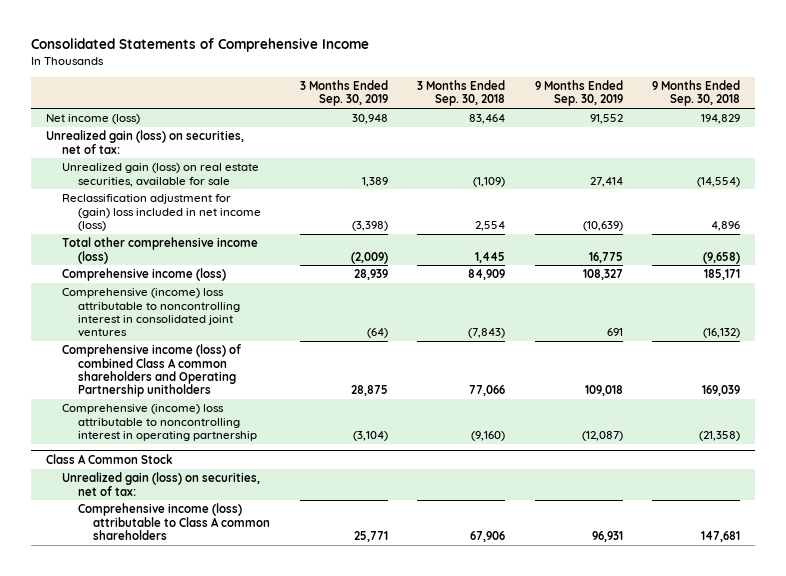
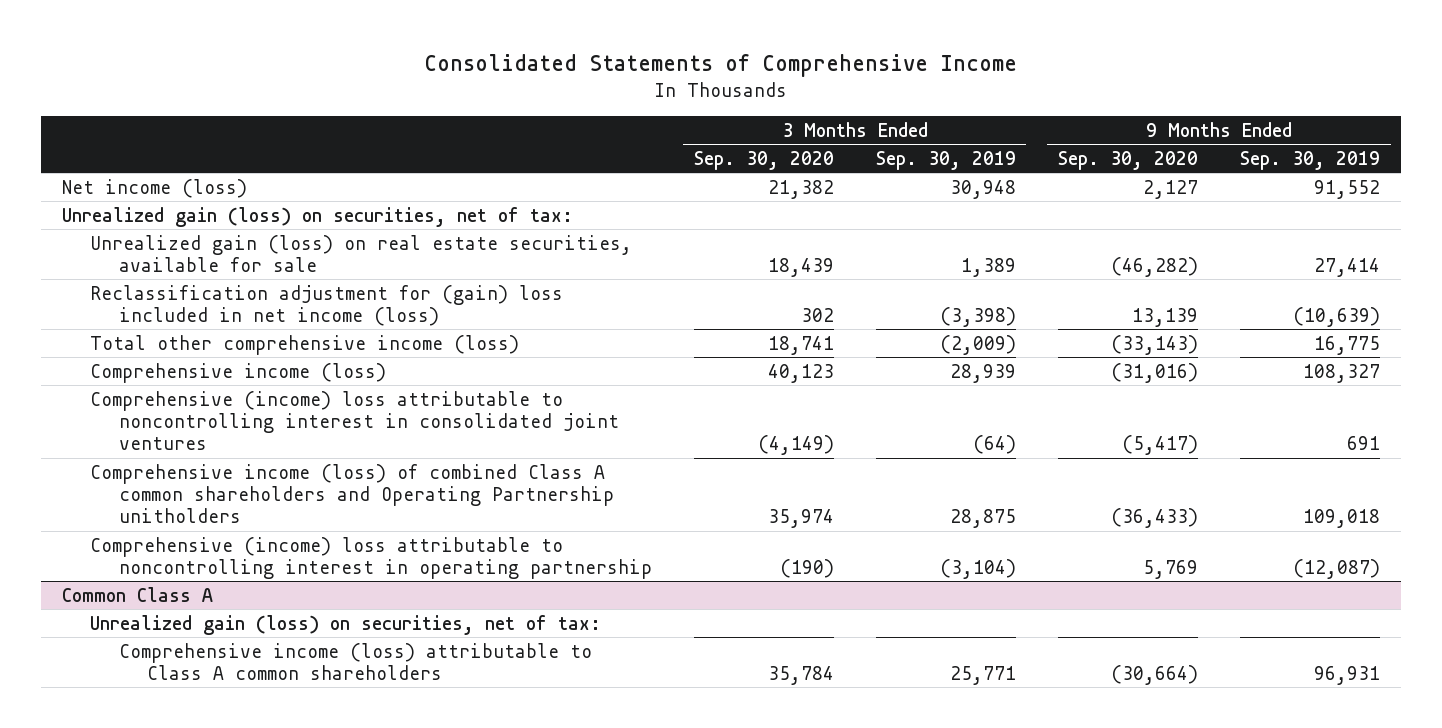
- | 3 Months Ended Sep. 30, 2019 | 3 Months Ended Sep. 30, 2018 | 9 Months Ended Sep. 30, 2019 | 9 Months Ended Sep. 30, 2018
+ | 3 Months Ended Sep. 30, 2020 | 3 Months Ended Sep. 30, 2019 | 9 Months Ended Sep. 30, 2020 | 9 Months Ended Sep. 30, 2019
- Class A Common Stock
+ Common Class A

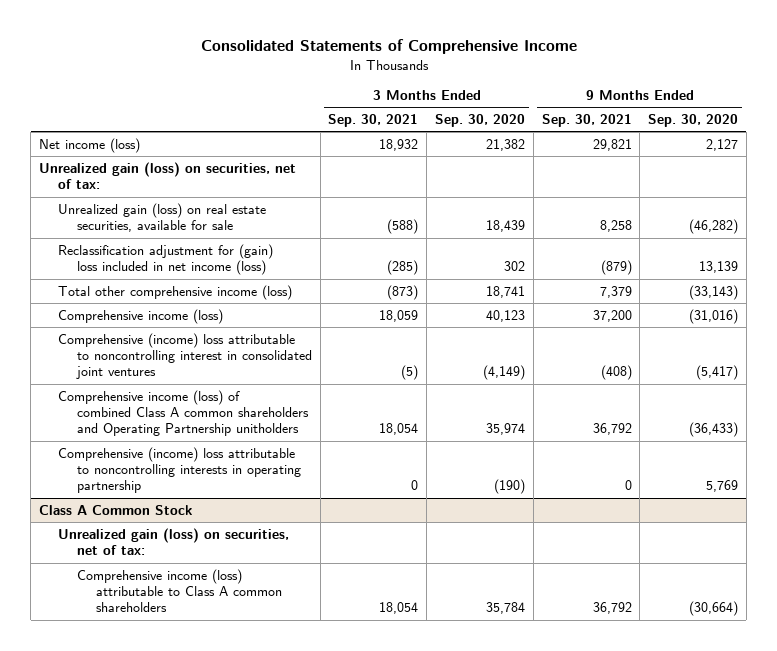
- | 3 Months Ended Sep. 30, 2020 | 3 Months Ended Sep. 30, 2019 | 9 Months Ended Sep. 30, 2020 | 9 Months Ended Sep. 30, 2019
+ | 3 Months Ended Sep. 30, 2021 | 3 Months Ended Sep. 30, 2020 | 9 Months Ended Sep. 30, 2021 | 9 Months Ended Sep. 30, 2020
- Comprehensive (income) loss attributable to noncontrolling interest in operating partnership | (190) | (3,104) | 5,769 | (12,087)
- Common Class A
+ Comprehensive (income) loss attributable to noncontrolling interests in operating partnership | 0 | (190) | 0 | 5,769
+ Class A Common Stock

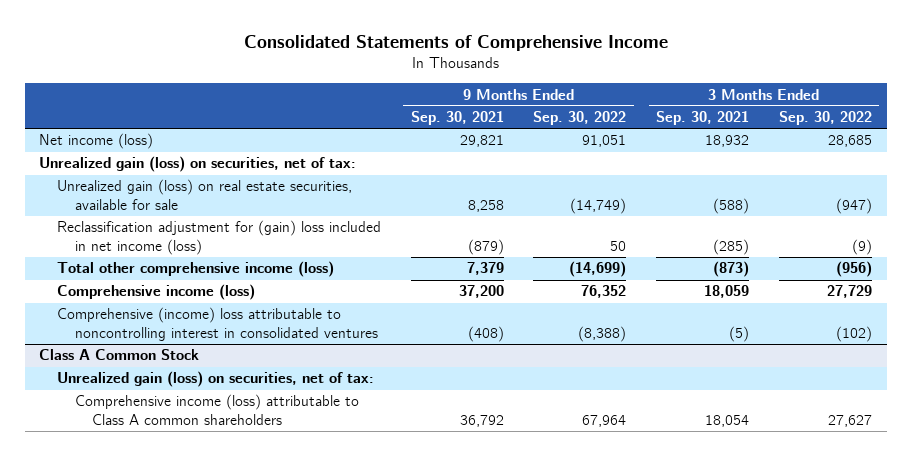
- | 3 Months Ended Sep. 30, 2021 | 3 Months Ended Sep. 30, 2020 | 9 Months Ended Sep. 30, 2021 | 9 Months Ended Sep. 30, 2020
+ | 9 Months Ended Sep. 30, 2021 | 9 Months Ended Sep. 30, 2022 | 3 Months Ended Sep. 30, 2021 | 3 Months Ended Sep. 30, 2022
- Comprehensive (income) loss attributable to noncontrolling interest in consolidated joint ventures | (5) | (4,149) | (408) | (5,417)
- Comprehensive income (loss) of combined Class A common shareholders and Operating Partnership unitholders | 18,054 | 35,974 | 36,792 | (36,433)
- Comprehensive (income) loss attributable to noncontrolling interests in operating partnership | 0 | (190) | 0 | 5,769
+ Comprehensive (income) loss attributable to noncontrolling interest in consolidated ventures | (408) | (8,388) | (5) | (102)

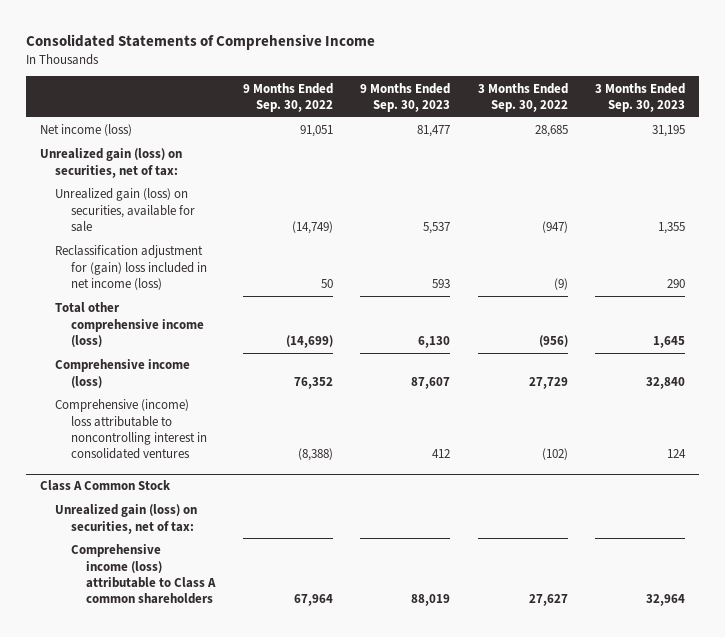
- | 9 Months Ended Sep. 30, 2021 | 9 Months Ended Sep. 30, 2022 | 3 Months Ended Sep. 30, 2021 | 3 Months Ended Sep. 30, 2022
+ | 9 Months Ended Sep. 30, 2022 | 9 Months Ended Sep. 30, 2023 | 3 Months Ended Sep. 30, 2022 | 3 Months Ended Sep. 30, 2023
- Unrealized gain (loss) on real estate securities, available for sale | 8,258 | (14,749) | (588) | (947)
+ Unrealized gain (loss) on securities, available for sale | (14,749) | 5,537 | (947) | 1,355

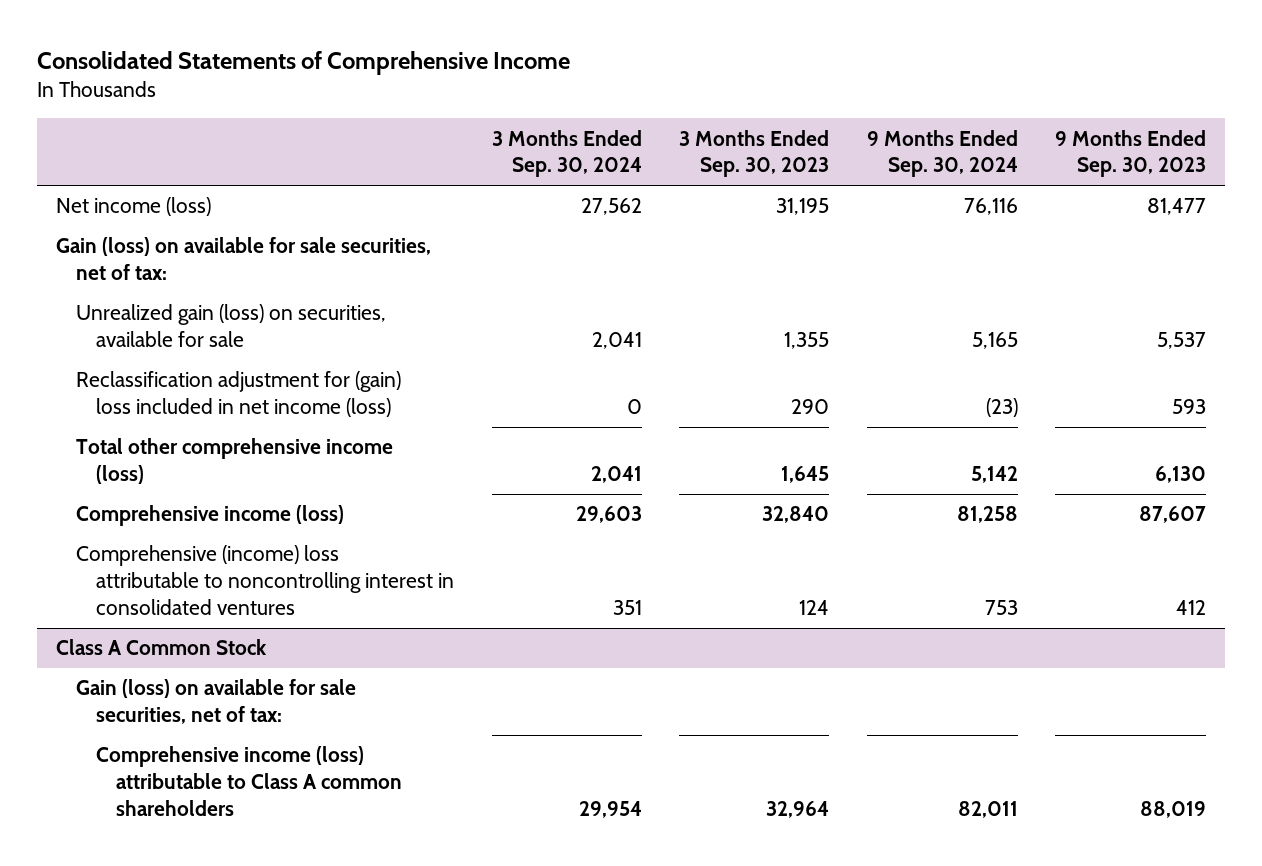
- | 9 Months Ended Sep. 30, 2022 | 9 Months Ended Sep. 30, 2023 | 3 Months Ended Sep. 30, 2022 | 3 Months Ended Sep. 30, 2023
+ | 3 Months Ended Sep. 30, 2024 | 3 Months Ended Sep. 30, 2023 | 9 Months Ended Sep. 30, 2024 | 9 Months Ended Sep. 30, 2023
- Unrealized gain (loss) on securities, net of tax:
+ Gain (loss) on available for sale securities, net of tax:
@ Class A Common Stock
- Unrealized gain (loss) on securities, net of tax:
+ Gain (loss) on available for sale securities, net of tax:

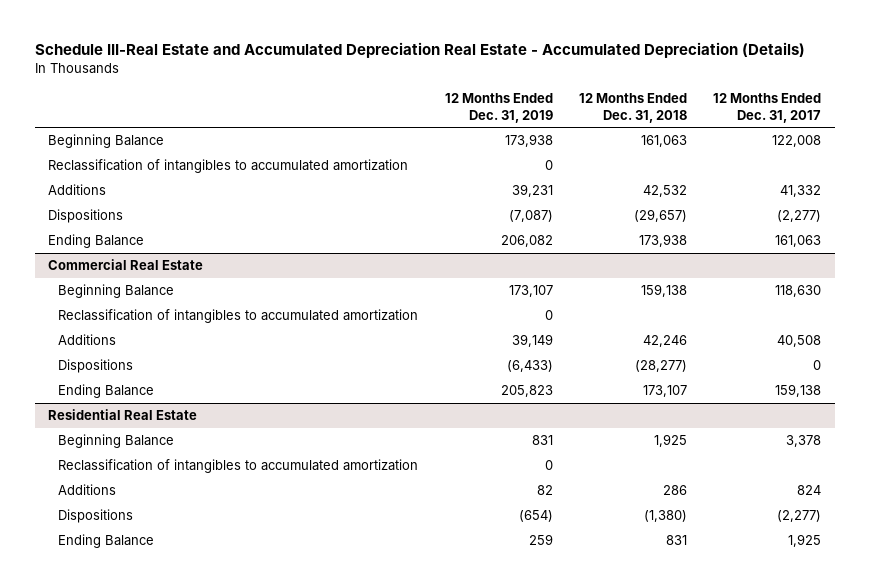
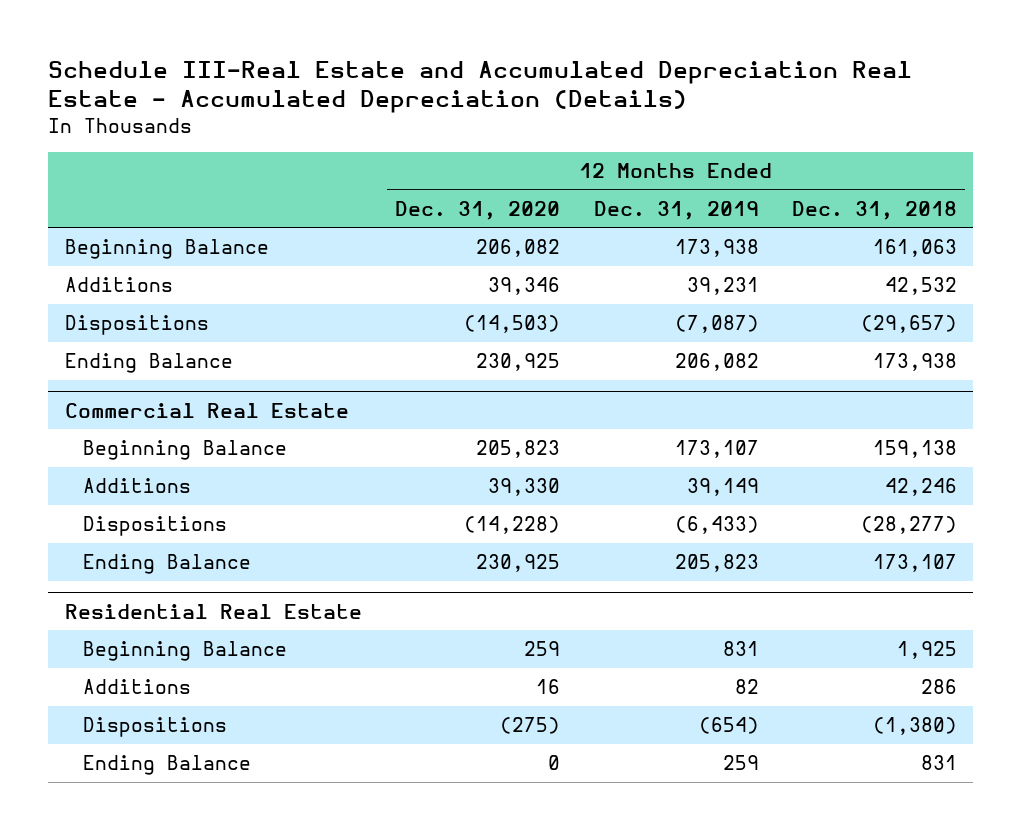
- | 12 Months Ended Dec. 31, 2019 | 12 Months Ended Dec. 31, 2018 | 12 Months Ended Dec. 31, 2017
+ | 12 Months Ended Dec. 31, 2020 | 12 Months Ended Dec. 31, 2019 | 12 Months Ended Dec. 31, 2018
- Reclassification of intangibles to accumulated amortization | 0 | |
@ Commercial Real Estate
- Reclassification of intangibles to accumulated amortization | 0 | |
@ Residential Real Estate
- Reclassification of intangibles to accumulated amortization | 0 | |

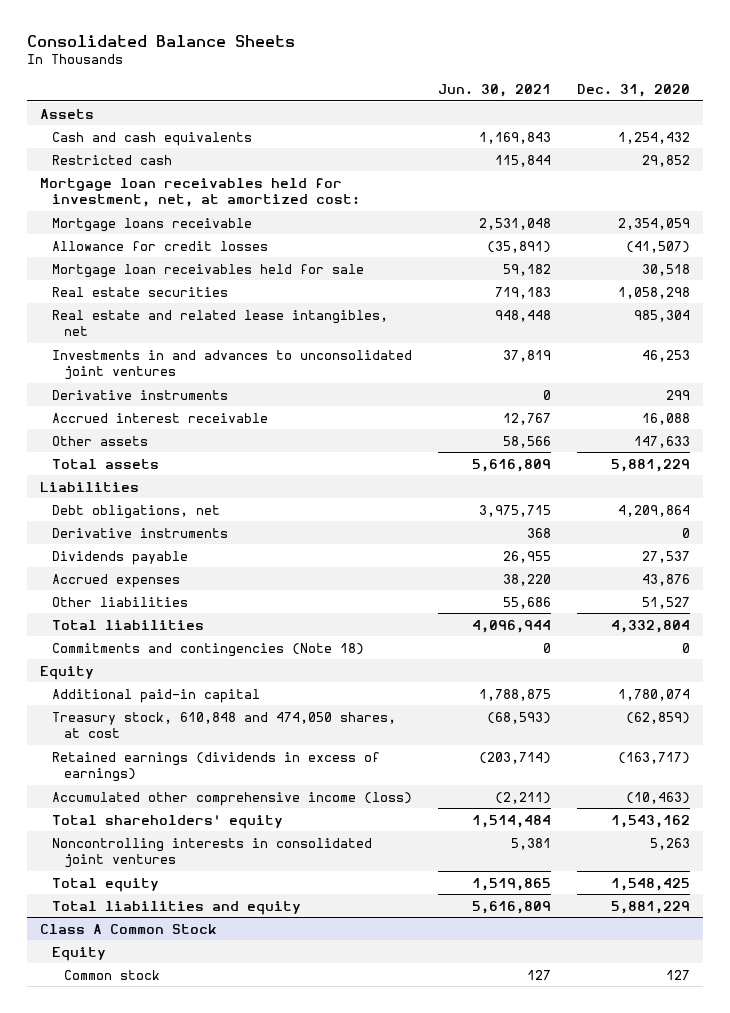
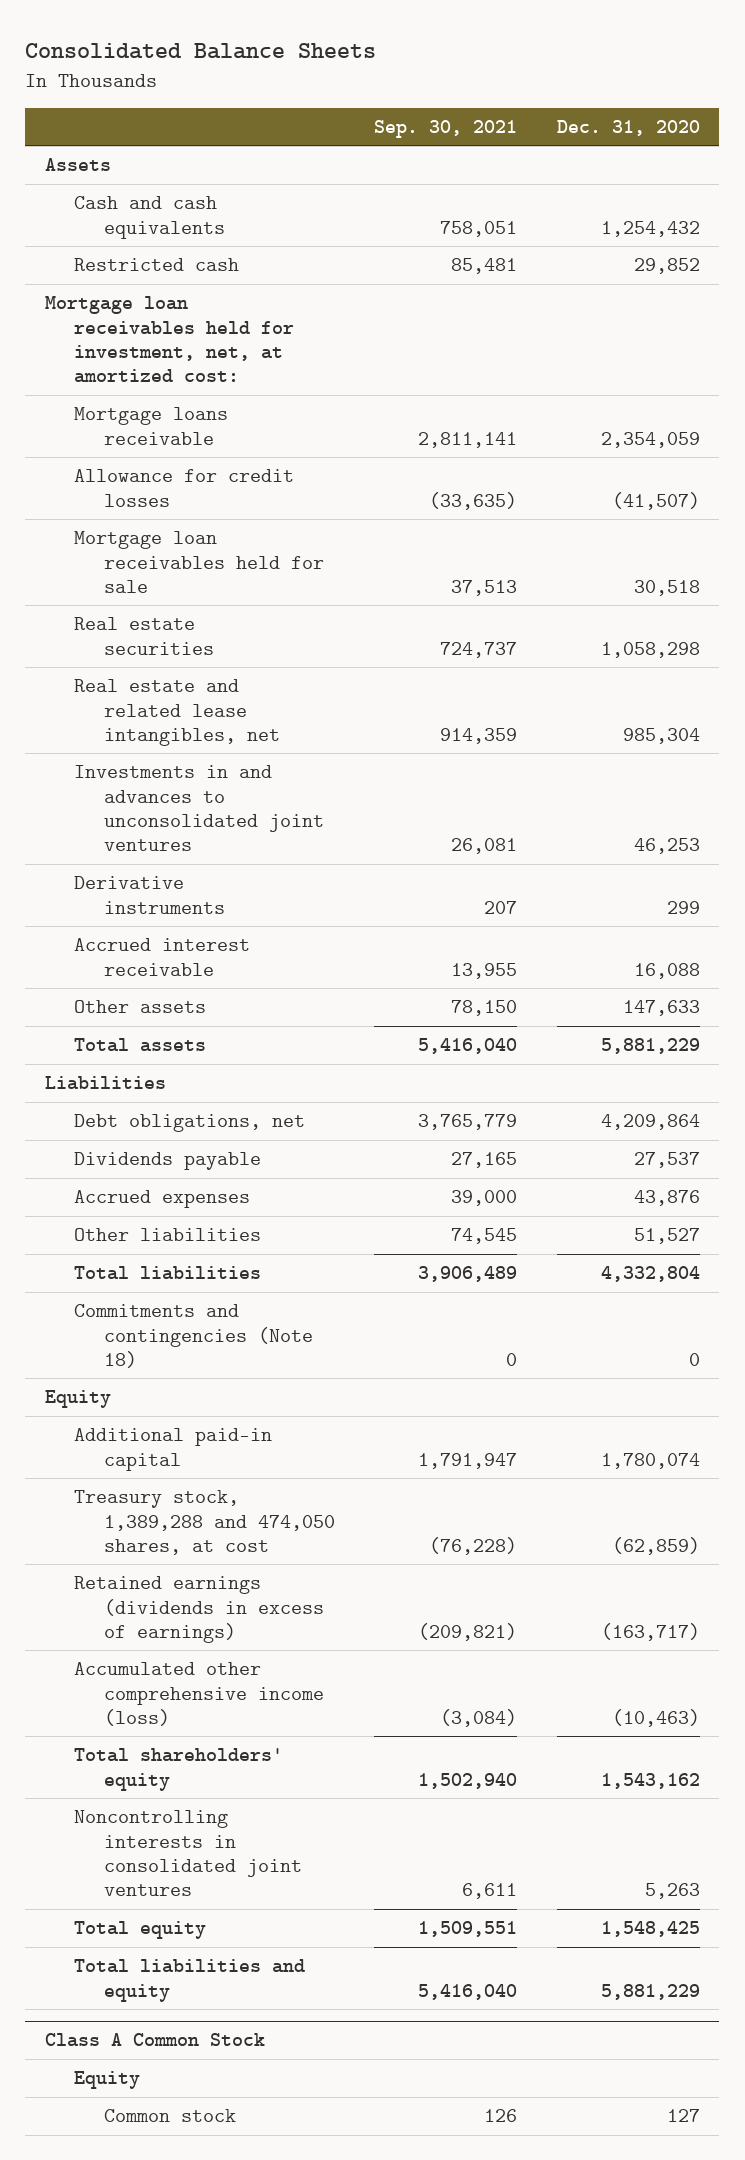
- | Jun. 30, 2021 | Dec. 31, 2020
+ | Sep. 30, 2021 | Dec. 31, 2020
- Derivative instruments | 368 | 0
- Treasury stock, 610,848 and 474,050 shares, at cost | (68,593) | (62,859)
+ Treasury stock, 1,389,288 and 474,050 shares, at cost | (76,228) | (62,859)

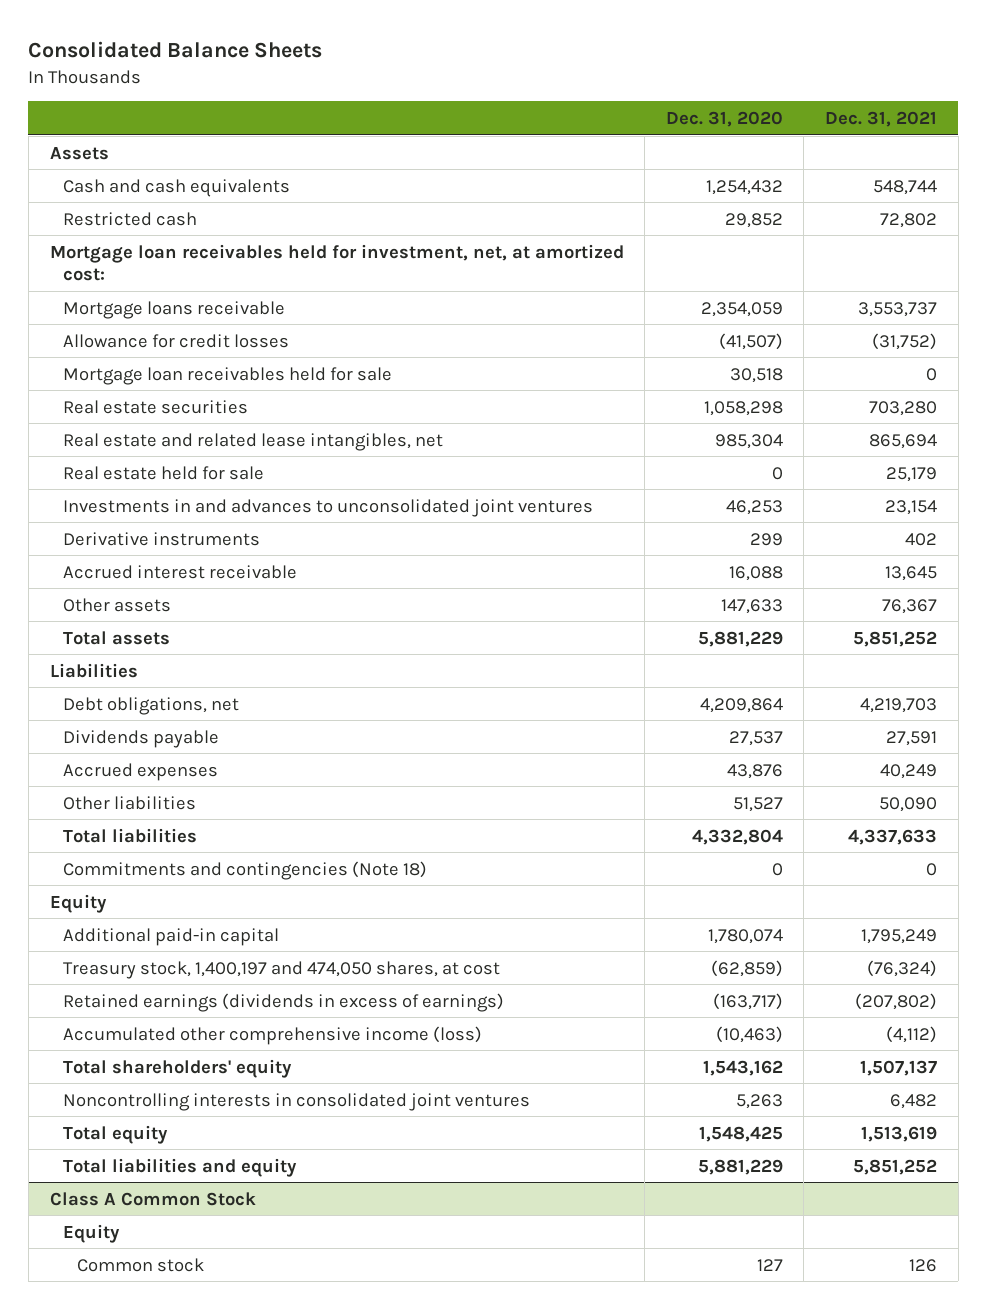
- | Sep. 30, 2021 | Dec. 31, 2020
+ | Dec. 31, 2020 | Dec. 31, 2021
+ Real estate held for sale | 0 | 25,179
- Treasury stock, 1,389,288 and 474,050 shares, at cost | (76,228) | (62,859)
+ Treasury stock, 1,400,197 and 474,050 shares, at cost | (62,859) | (76,324)

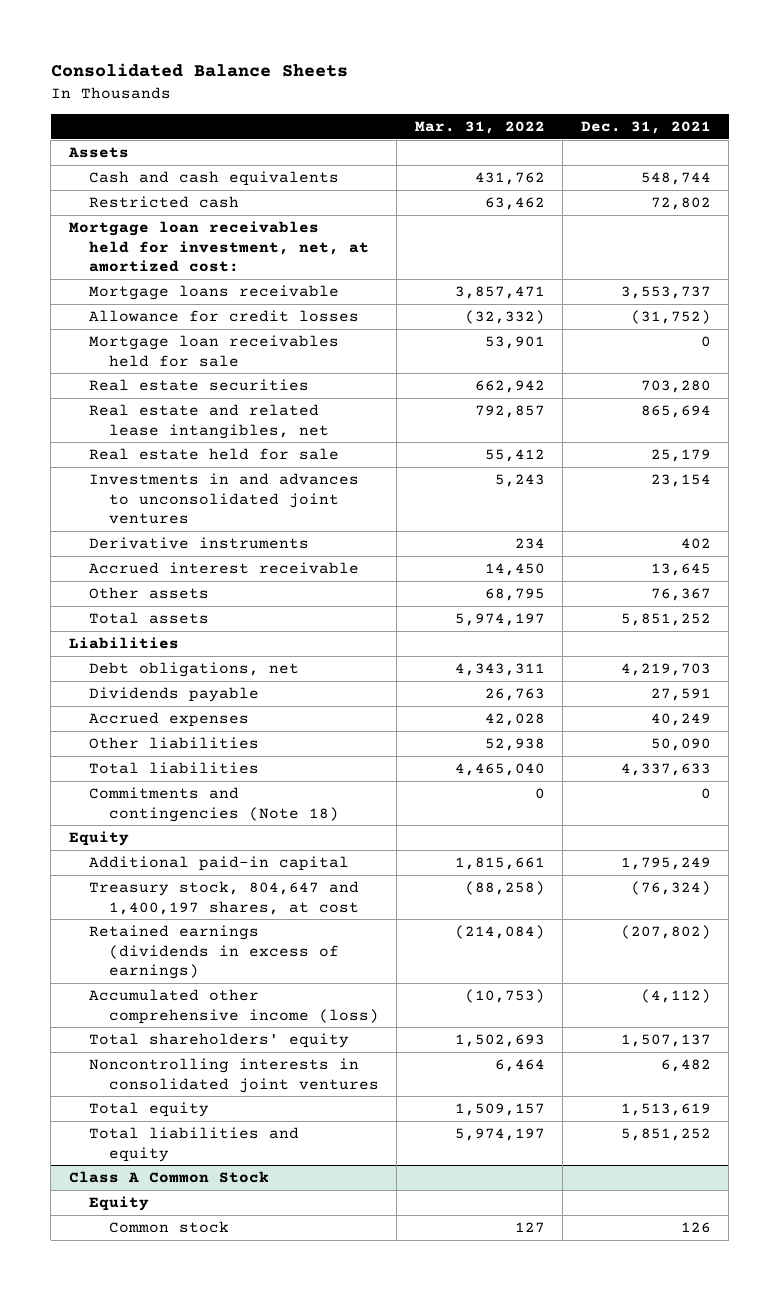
- | Dec. 31, 2020 | Dec. 31, 2021
+ | Mar. 31, 2022 | Dec. 31, 2021
- Treasury stock, 1,400,197 and 474,050 shares, at cost | (62,859) | (76,324)
+ Treasury stock, 804,647 and 1,400,197 shares, at cost | (88,258) | (76,324)

